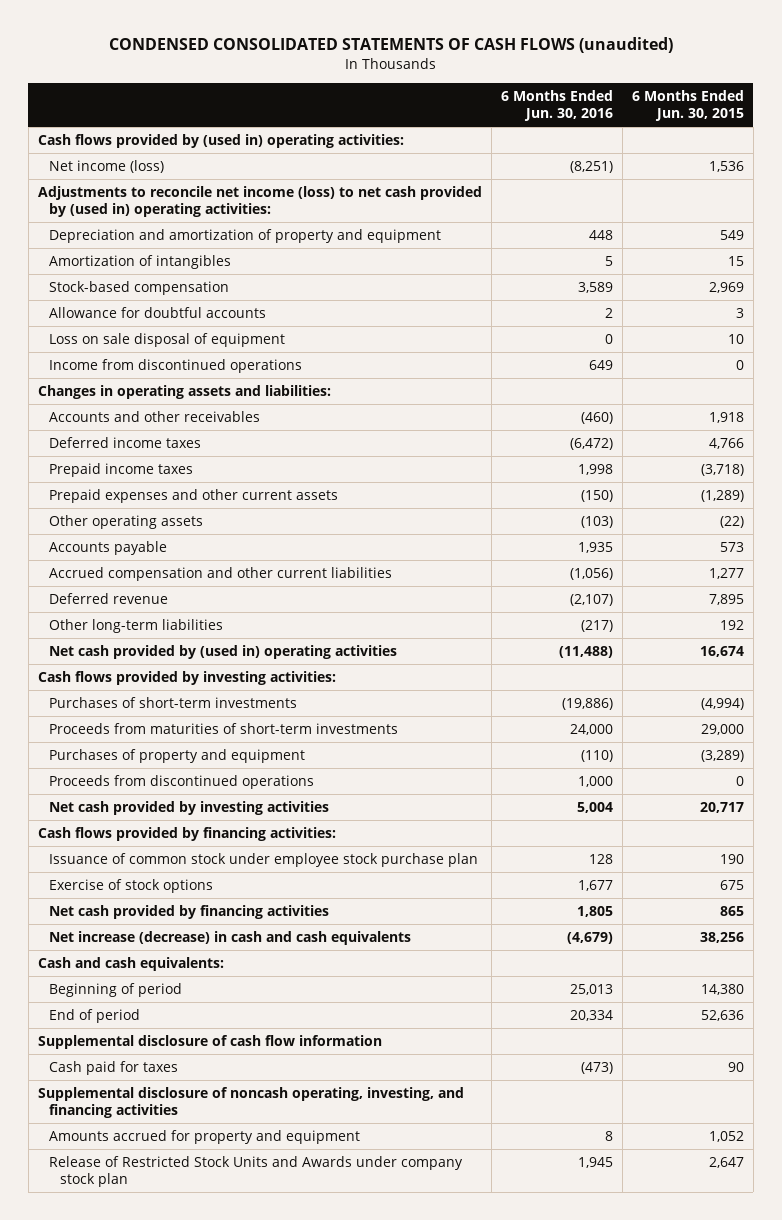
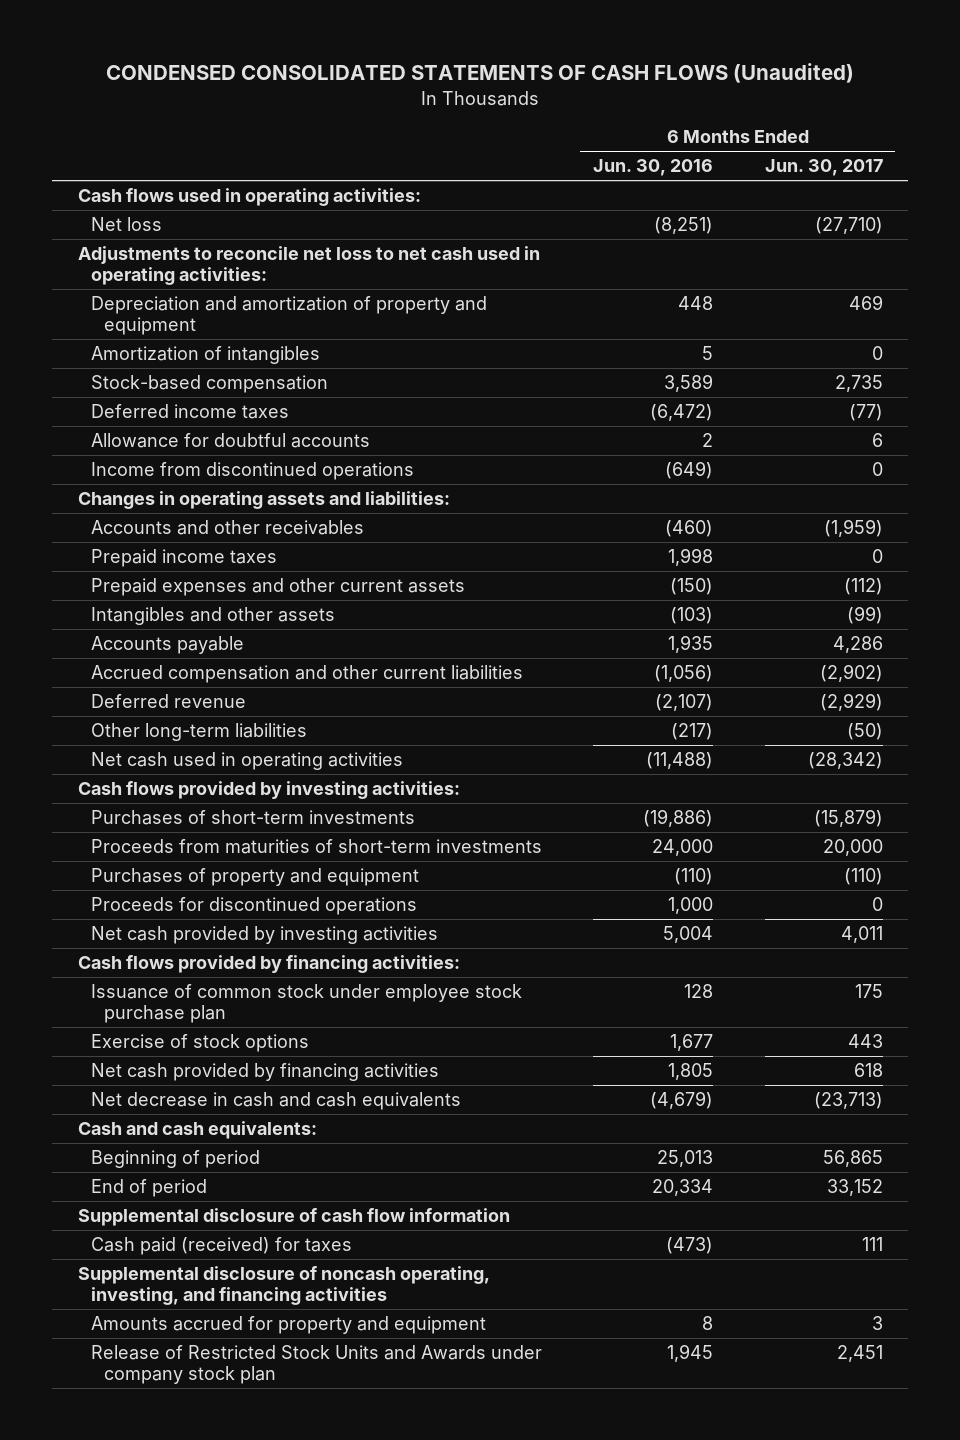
- CONDENSED CONSOLIDATED STATEMENTS OF CASH FLOWS (unaudited)
+ CONDENSED CONSOLIDATED STATEMENTS OF CASH FLOWS (Unaudited)
- | 6 Months Ended Jun. 30, 2016 | 6 Months Ended Jun. 30, 2015
+ | 6 Months Ended Jun. 30, 2016 | 6 Months Ended Jun. 30, 2017
- Cash flows provided by (used in) operating activities:
- Net income (loss) | (8,251) | 1,536
- Adjustments to reconcile net income (loss) to net cash provided by (used in) operating activities:
+ Cash flows used in operating activities:
+ Net loss | (8,251) | (27,710)
+ Adjustments to reconcile net loss to net cash used in operating activities:
moved up: Deferred income taxes | (6,472) | (77)
- Loss on sale disposal of equipment | 0 | 10
- Income from discontinued operations | 649 | 0
+ Income from discontinued operations | (649) | 0
- Other operating assets | (103) | (22)
+ Intangibles and other assets | (103) | (99)
- Net cash provided by (used in) operating activities | (11,488) | 16,674
+ Net cash used in operating activities | (11,488) | (28,342)
- Proceeds from discontinued operations | 1,000 | 0
+ Proceeds for discontinued operations | 1,000 | 0
- Net increase (decrease) in cash and cash equivalents | (4,679) | 38,256
+ Net decrease in cash and cash equivalents | (4,679) | (23,713)
- Cash paid for taxes | (473) | 90
+ Cash paid (received) for taxes | (473) | 111

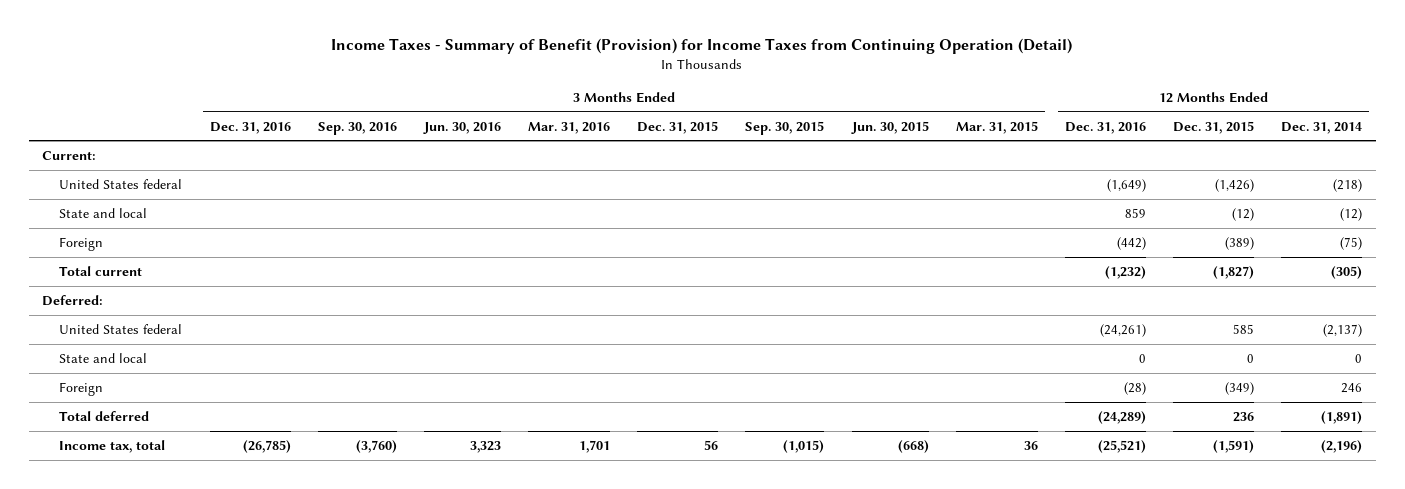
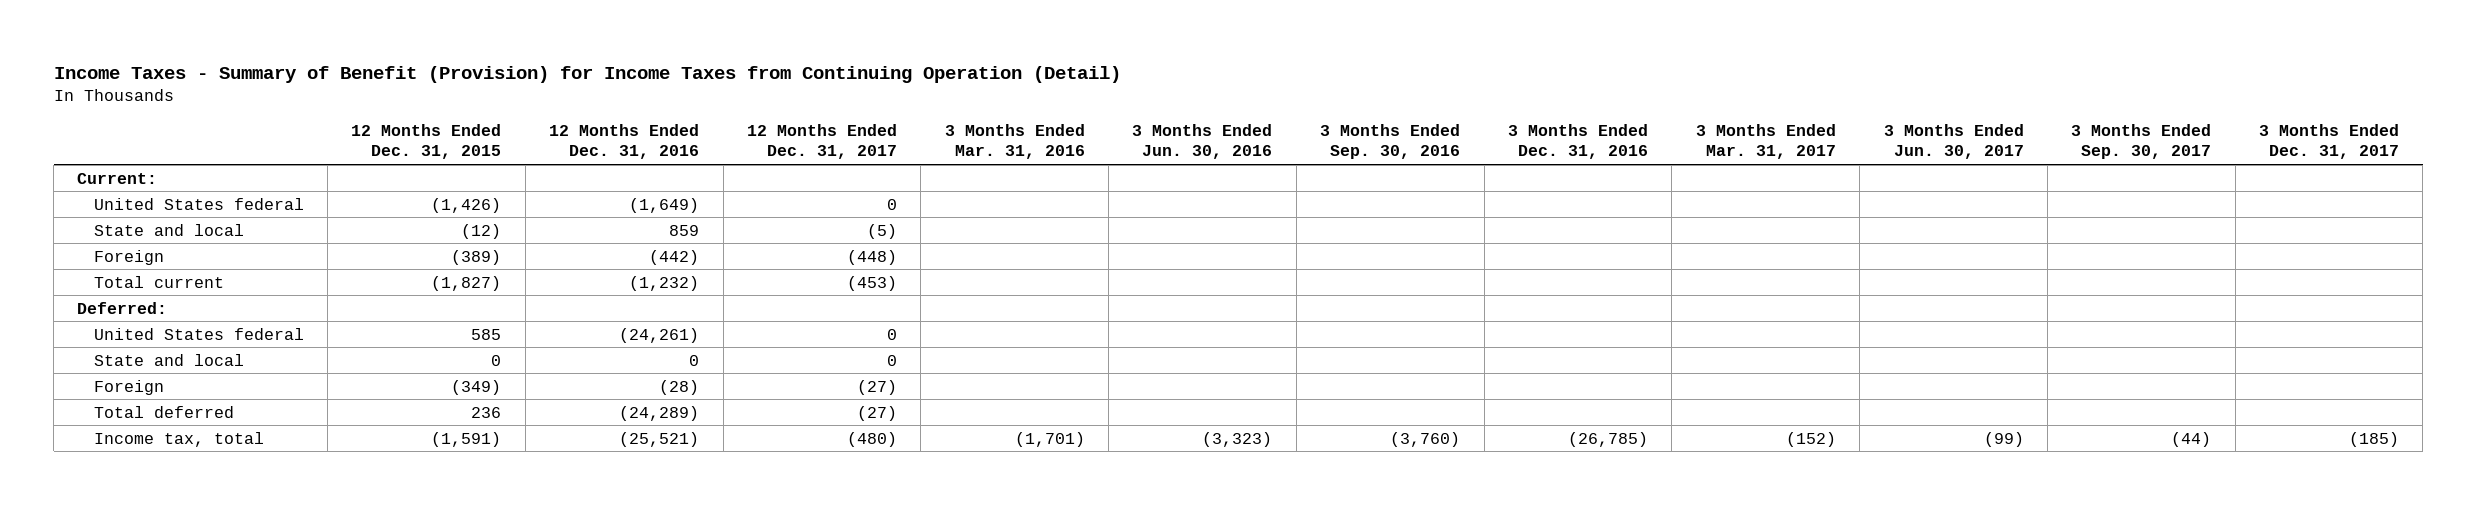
- | 3 Months Ended Dec. 31, 2016 | 3 Months Ended Sep. 30, 2016 | 3 Months Ended Jun. 30, 2016 | 3 Months Ended Mar. 31, 2016 | 3 Months Ended Dec. 31, 2015 | 3 Months Ended Sep. 30, 2015 | 3 Months Ended Jun. 30, 2015 | 3 Months Ended Mar. 31, 2015 | 12 Months Ended Dec. 31, 2016 | 12 Months Ended Dec. 31, 2015 | 12 Months Ended Dec. 31, 2014
+ | 12 Months Ended Dec. 31, 2015 | 12 Months Ended Dec. 31, 2016 | 12 Months Ended Dec. 31, 2017 | 3 Months Ended Mar. 31, 2016 | 3 Months Ended Jun. 30, 2016 | 3 Months Ended Sep. 30, 2016 | 3 Months Ended Dec. 31, 2016 | 3 Months Ended Mar. 31, 2017 | 3 Months Ended Jun. 30, 2017 | 3 Months Ended Sep. 30, 2017 | 3 Months Ended Dec. 31, 2017
- Income tax, total | (26,785) | (3,760) | 3,323 | 1,701 | 56 | (1,015) | (668) | 36 | (25,521) | (1,591) | (2,196)
+ Income tax, total | (1,591) | (25,521) | (480) | (1,701) | (3,323) | (3,760) | (26,785) | (152) | (99) | (44) | (185)

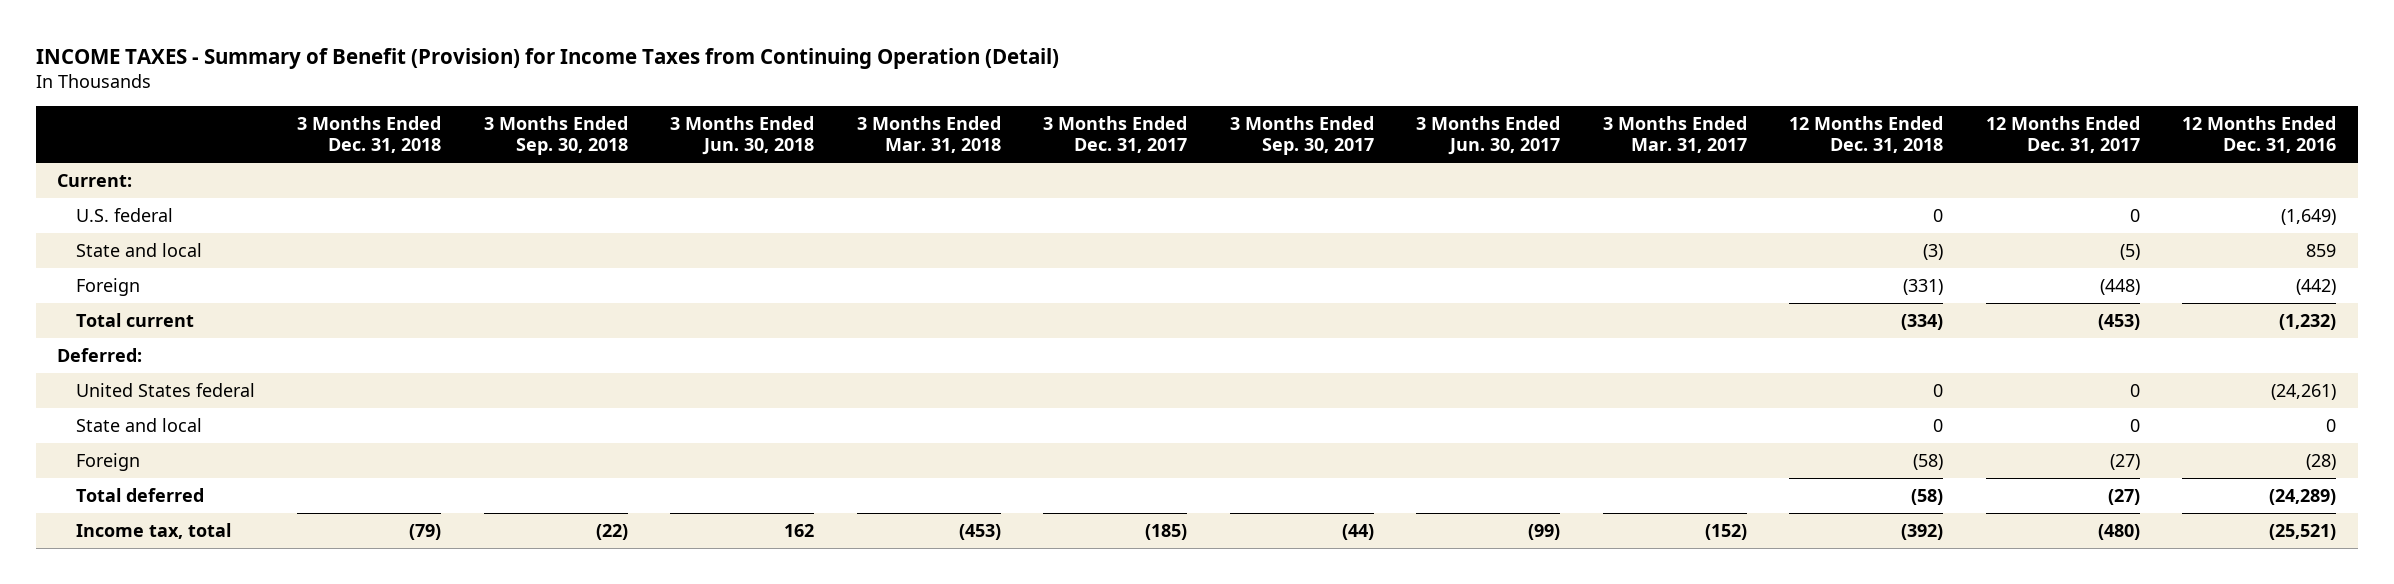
- Income Taxes - Summary of Benefit (Provision) for Income Taxes from Continuing Operation (Detail)
+ INCOME TAXES - Summary of Benefit (Provision) for Income Taxes from Continuing Operation (Detail)
- | 12 Months Ended Dec. 31, 2015 | 12 Months Ended Dec. 31, 2016 | 12 Months Ended Dec. 31, 2017 | 3 Months Ended Mar. 31, 2016 | 3 Months Ended Jun. 30, 2016 | 3 Months Ended Sep. 30, 2016 | 3 Months Ended Dec. 31, 2016 | 3 Months Ended Mar. 31, 2017 | 3 Months Ended Jun. 30, 2017 | 3 Months Ended Sep. 30, 2017 | 3 Months Ended Dec. 31, 2017
+ | 3 Months Ended Dec. 31, 2018 | 3 Months Ended Sep. 30, 2018 | 3 Months Ended Jun. 30, 2018 | 3 Months Ended Mar. 31, 2018 | 3 Months Ended Dec. 31, 2017 | 3 Months Ended Sep. 30, 2017 | 3 Months Ended Jun. 30, 2017 | 3 Months Ended Mar. 31, 2017 | 12 Months Ended Dec. 31, 2018 | 12 Months Ended Dec. 31, 2017 | 12 Months Ended Dec. 31, 2016
- United States federal | (1,426) | (1,649) | 0 | | | | | | | |
+ U.S. federal | | | | | | | | | 0 | 0 | (1,649)

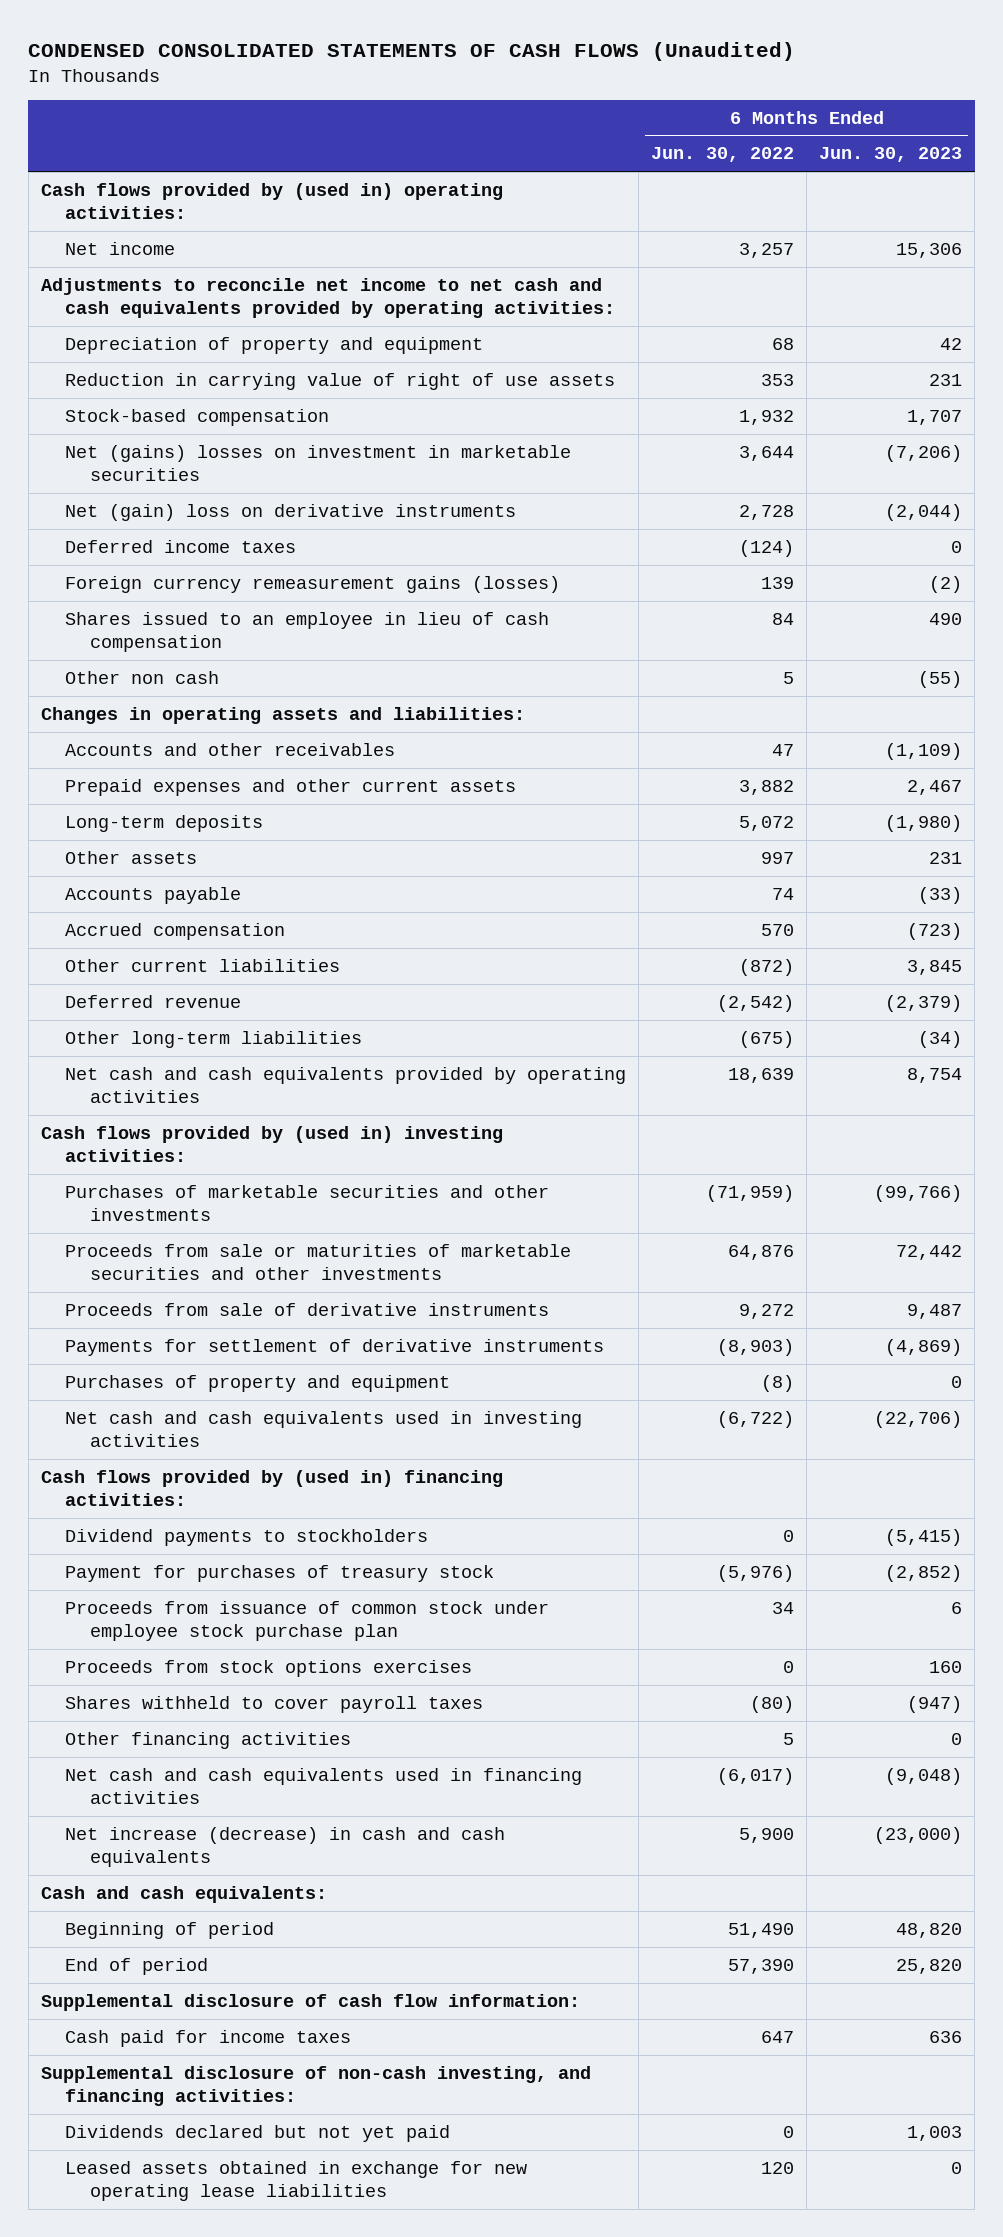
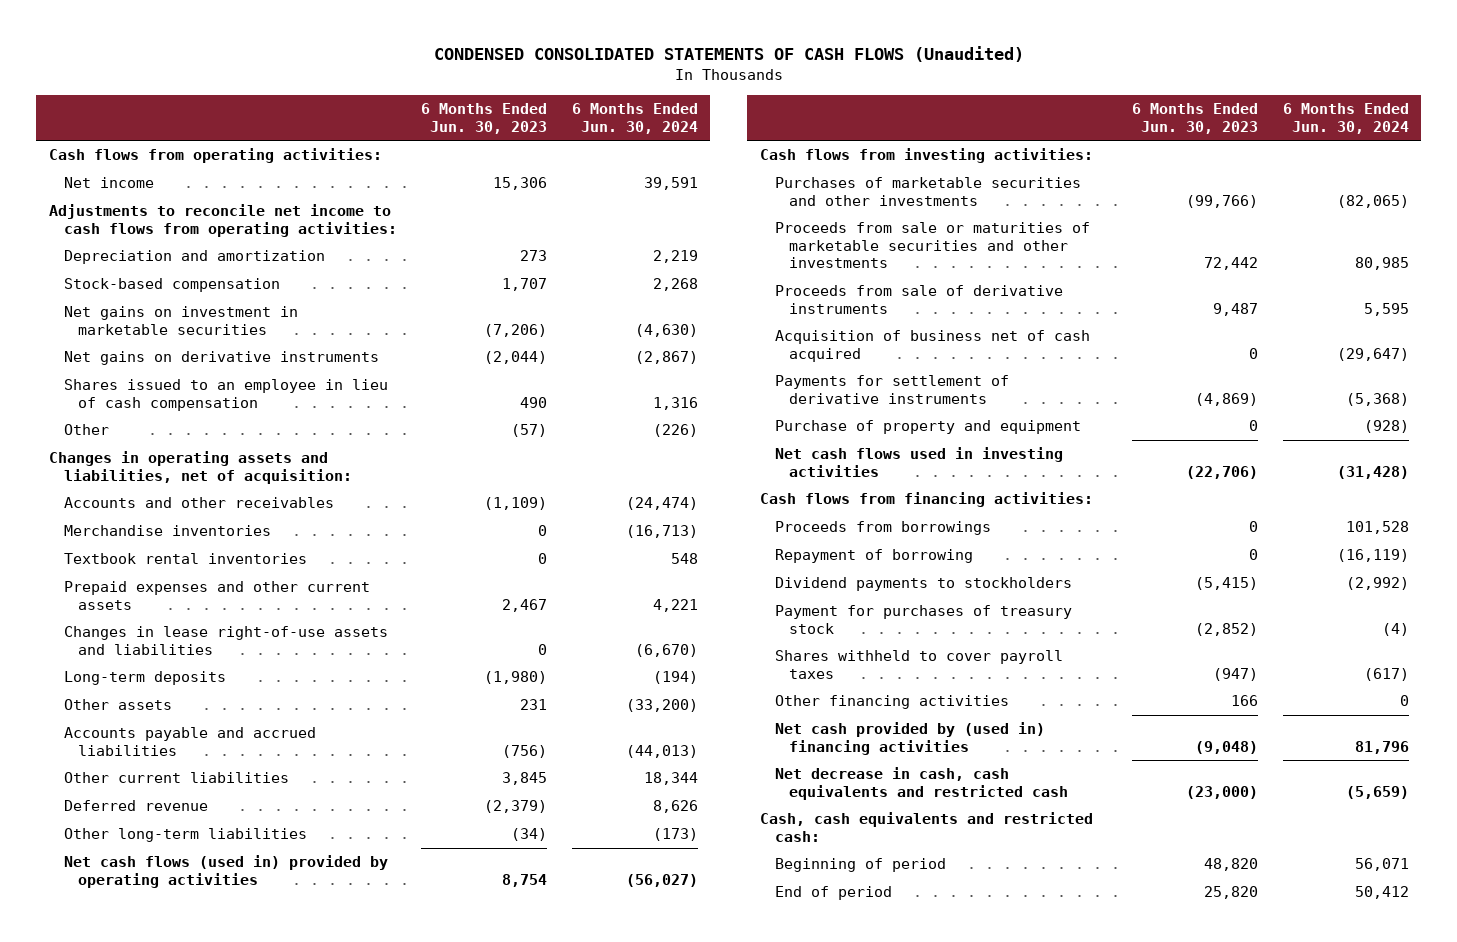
- | 6 Months Ended Jun. 30, 2022 | 6 Months Ended Jun. 30, 2023
+ | 6 Months Ended Jun. 30, 2023 | 6 Months Ended Jun. 30, 2024
- Cash flows provided by (used in) operating activities:
+ Cash flows from operating activities:
- Adjustments to reconcile net income to net cash and cash equivalents provided by operating activities:
- Depreciation of property and equipment | 68 | 42
- Reduction in carrying value of right of use assets | 353 | 231
+ Adjustments to reconcile net income to cash flows from operating activities:
+ Depreciation and amortization | 273 | 2,219
- Net (gains) losses on investment in marketable securities | 3,644 | (7,206)
- Net (gain) loss on derivative instruments | 2,728 | (2,044)
- Deferred income taxes | (124) | 0
- Foreign currency remeasurement gains (losses) | 139 | (2)
+ Net gains on investment in marketable securities | (7,206) | (4,630)
+ Net gains on derivative instruments | (2,044) | (2,867)
- Other non cash | 5 | (55)
- Changes in operating assets and liabilities:
+ Other | (57) | (226)
+ Changes in operating assets and liabilities, net of acquisition:
+ Merchandise inventories | 0 | (16,713)
+ Textbook rental inventories | 0 | 548
+ Changes in lease right-of-use assets and liabilities | 0 | (6,670)
- Accounts payable | 74 | (33)
- Accrued compensation | 570 | (723)
+ Accounts payable and accrued liabilities | (756) | (44,013)
- Net cash and cash equivalents provided by operating activities | 18,639 | 8,754
- Cash flows provided by (used in) investing activities:
+ Net cash flows (used in) provided by operating activities | 8,754 | (56,027)
+ Cash flows from investing activities:
+ Acquisition of business net of cash acquired | 0 | (29,647)
- Purchases of property and equipment | (8) | 0
- Net cash and cash equivalents used in investing activities | (6,722) | (22,706)
- Cash flows provided by (used in) financing activities:
+ Purchase of property and equipment | 0 | (928)
+ Net cash flows used in investing activities | (22,706) | (31,428)
+ Cash flows from financing activities:
+ Proceeds from borrowings | 0 | 101,528
+ Repayment of borrowing | 0 | (16,119)
- Proceeds from issuance of common stock under employee stock purchase plan | 34 | 6
- Proceeds from stock options exercises | 0 | 160
- Other financing activities | 5 | 0
- Net cash and cash equivalents used in financing activities | (6,017) | (9,048)
- Net increase (decrease) in cash and cash equivalents | 5,900 | (23,000)
- Cash and cash equivalents:
+ Other financing activities | 166 | 0
+ Net cash provided by (used in) financing activities | (9,048) | 81,796
+ Net decrease in cash, cash equivalents and restricted cash | (23,000) | (5,659)
+ Cash, cash equivalents and restricted cash:
- Supplemental disclosure of cash flow information:
- Cash paid for income taxes | 647 | 636
- Supplemental disclosure of non-cash investing, and financing activities:
- Dividends declared but not yet paid | 0 | 1,003
- Leased assets obtained in exchange for new operating lease liabilities | 120 | 0

